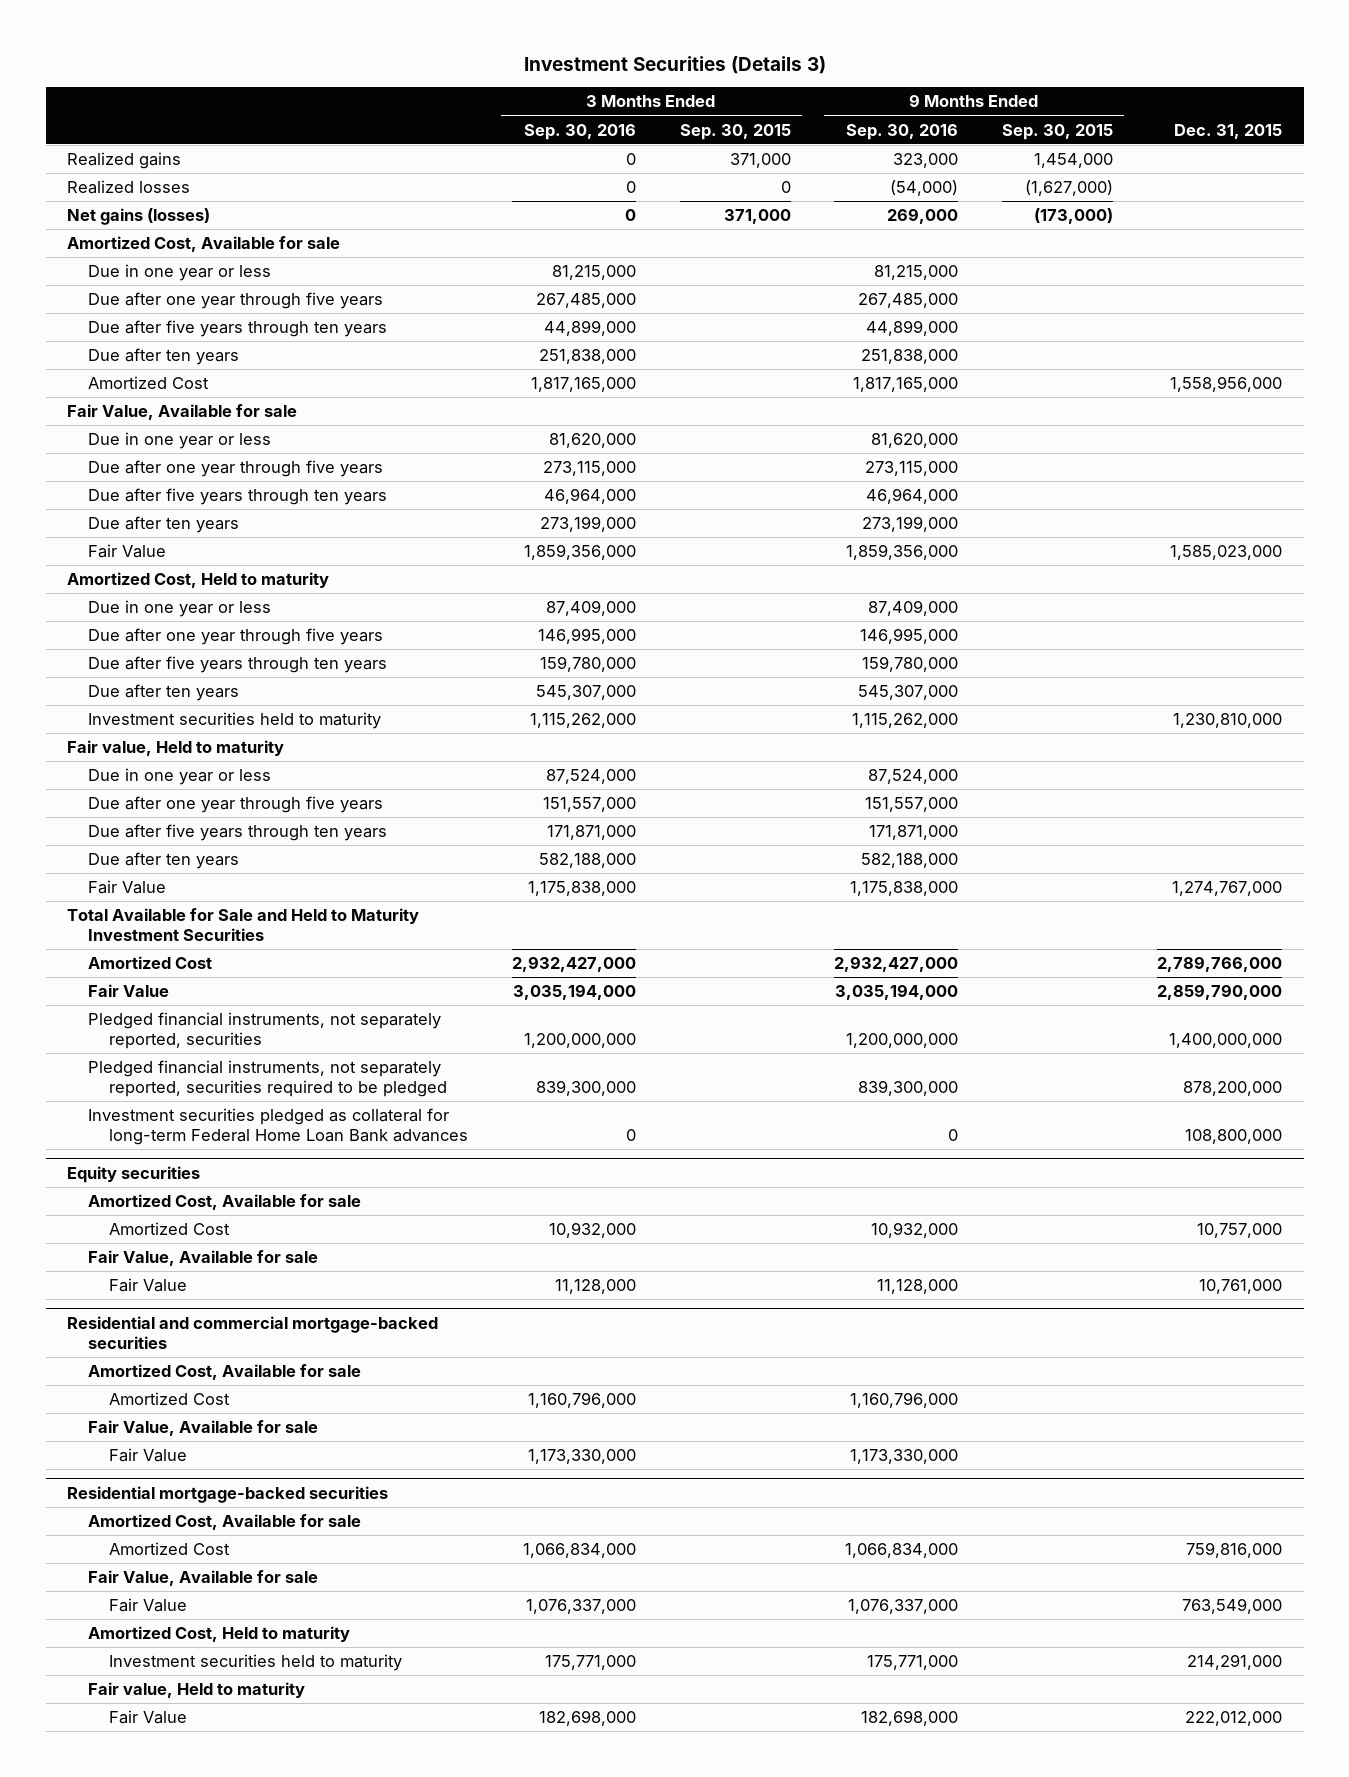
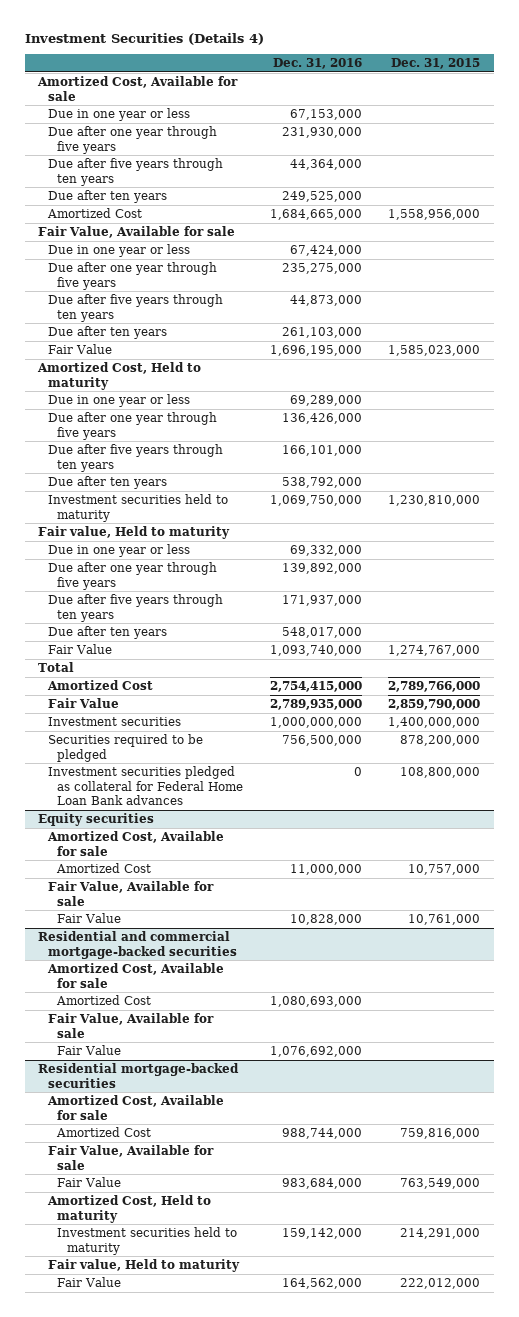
- Investment Securities (Details 3)
+ Investment Securities (Details 4)
- | 3 Months Ended Sep. 30, 2016 | 3 Months Ended Sep. 30, 2015 | 9 Months Ended Sep. 30, 2016 | 9 Months Ended Sep. 30, 2015 | Dec. 31, 2015
+ | Dec. 31, 2016 | Dec. 31, 2015
- Realized gains | 0 | 371,000 | 323,000 | 1,454,000 |
- Realized losses | 0 | 0 | (54,000) | (1,627,000) |
- Net gains (losses) | 0 | 371,000 | 269,000 | (173,000) |
- Total Available for Sale and Held to Maturity Investment Securities
+ Total
- Pledged financial instruments, not separately reported, securities | 1,200,000,000 | | 1,200,000,000 | | 1,400,000,000
- Pledged financial instruments, not separately reported, securities required to be pledged | 839,300,000 | | 839,300,000 | | 878,200,000
- Investment securities pledged as collateral for long-term Federal Home Loan Bank advances | 0 | | 0 | | 108,800,000
+ Investment securities | 1,000,000,000 | 1,400,000,000
+ Securities required to be pledged | 756,500,000 | 878,200,000
+ Investment securities pledged as collateral for Federal Home Loan Bank advances | 0 | 108,800,000

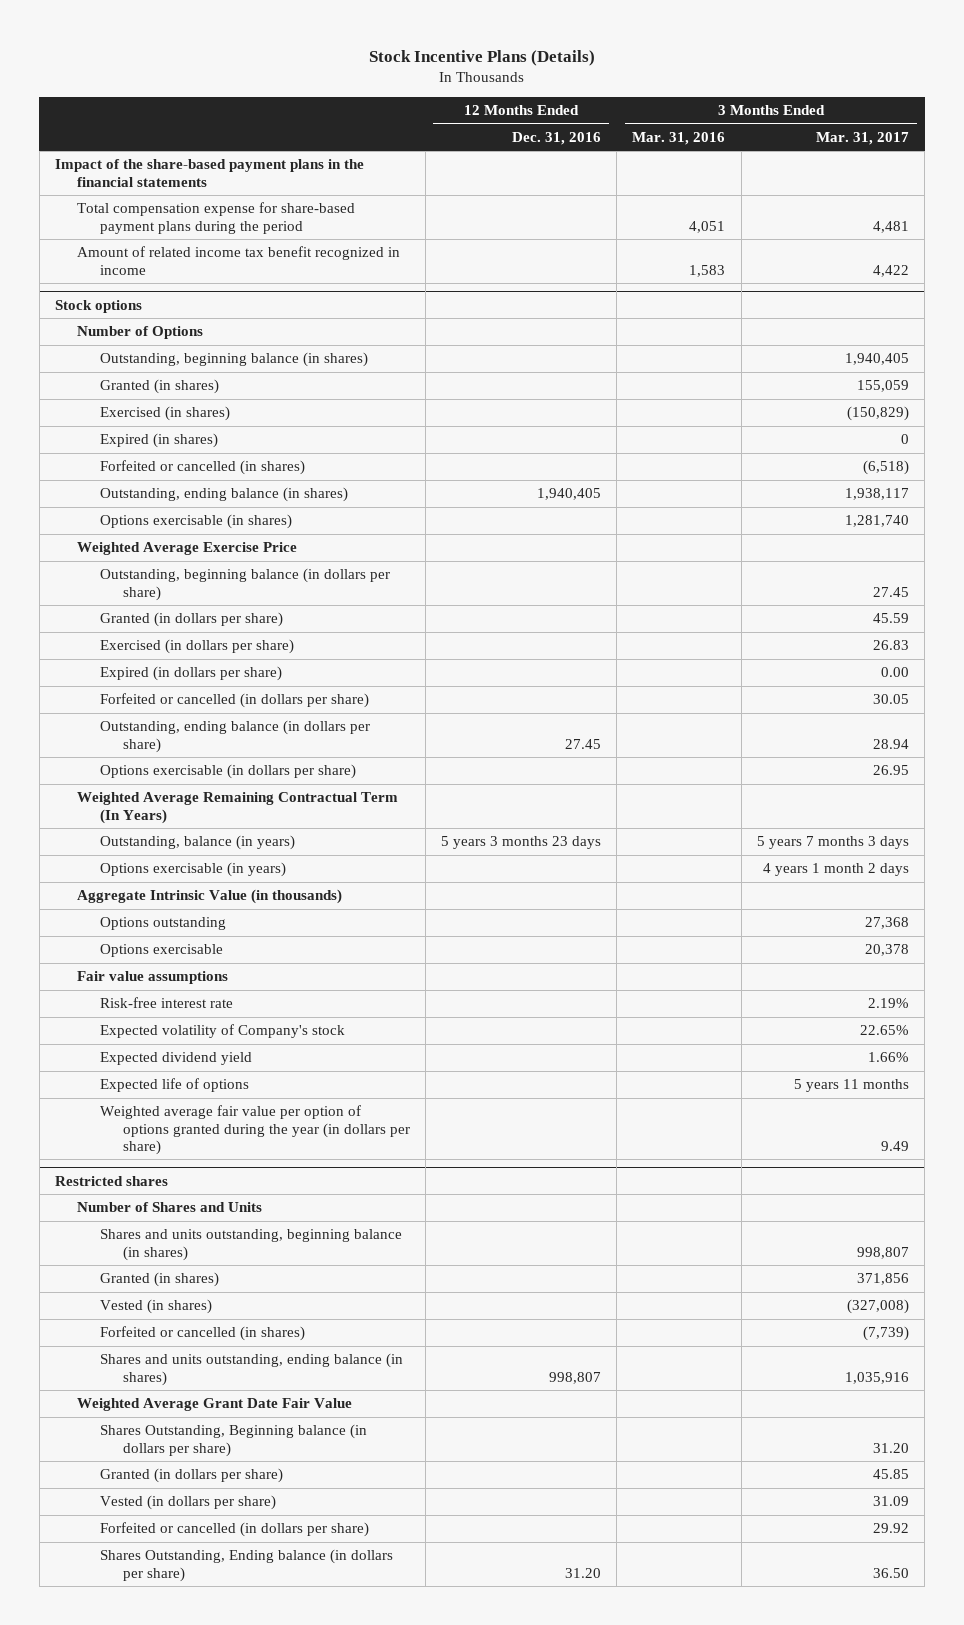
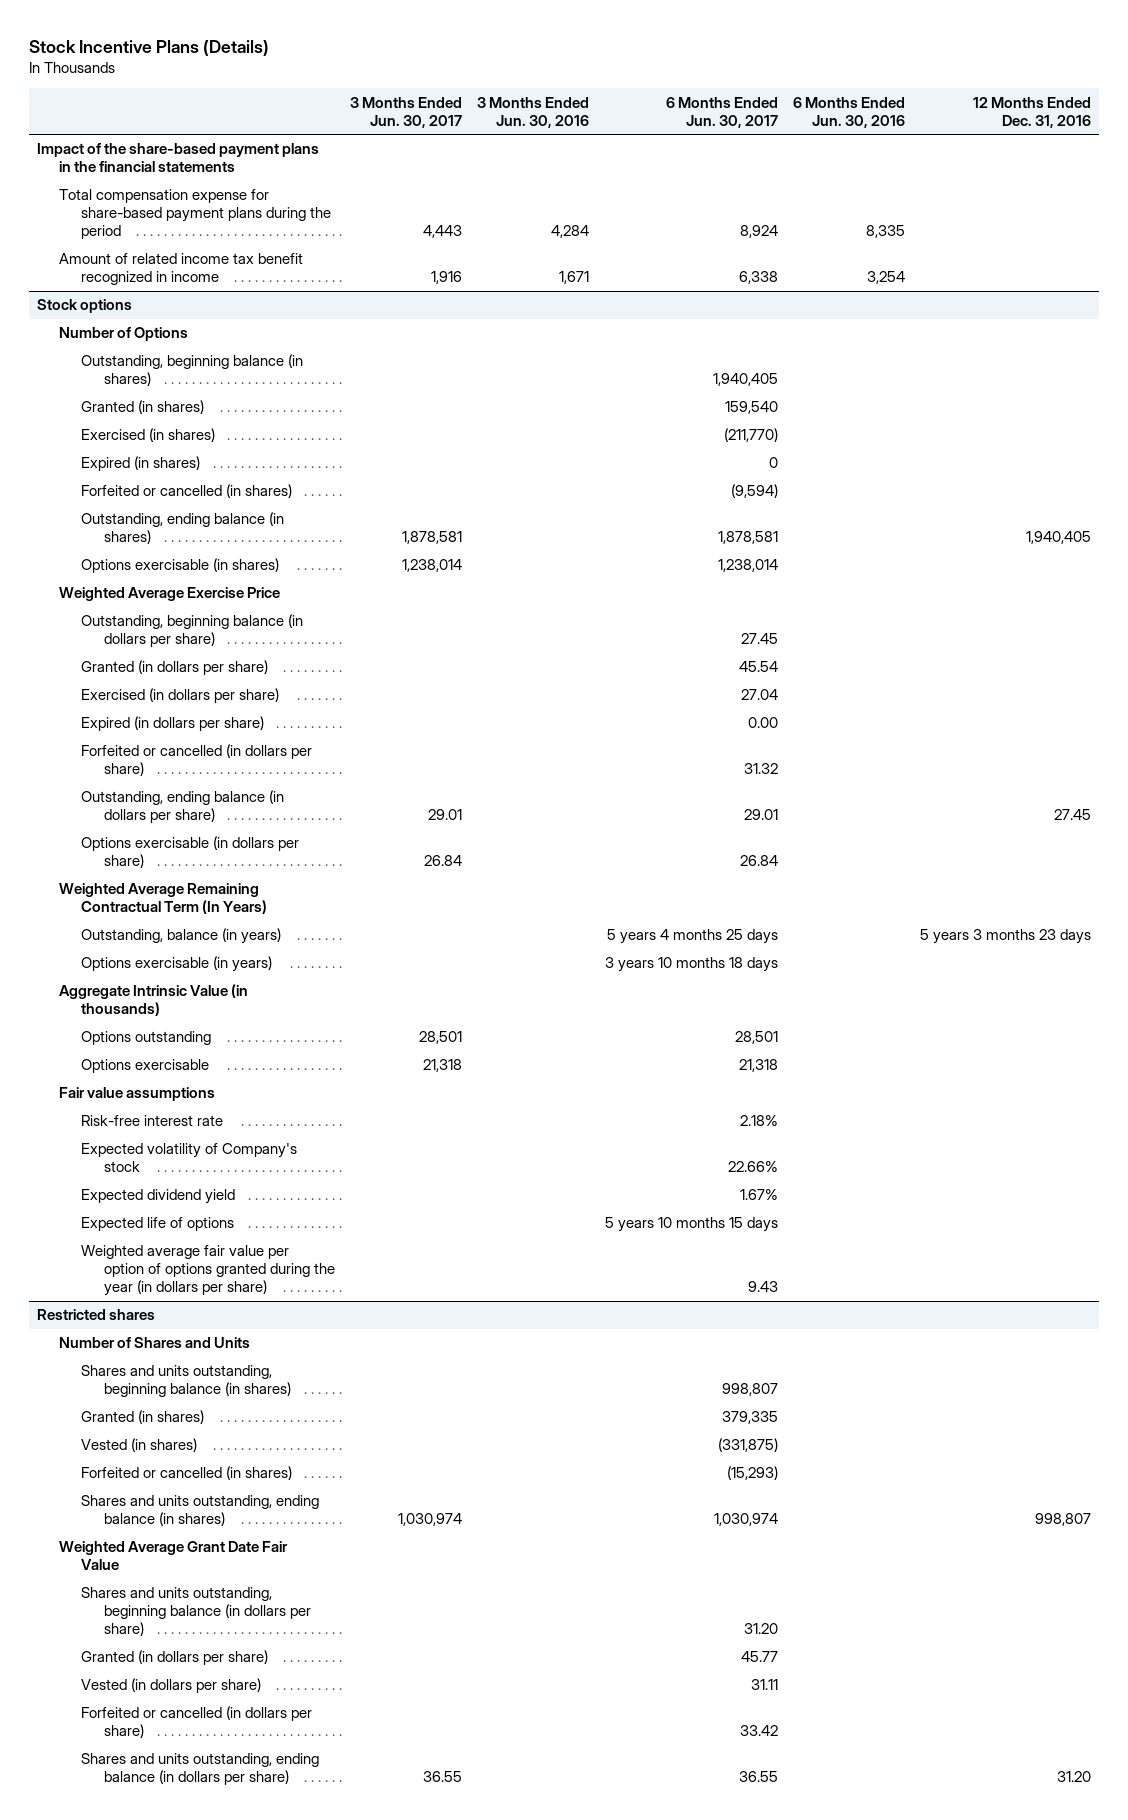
- | 12 Months Ended Dec. 31, 2016 | 3 Months Ended Mar. 31, 2016 | 3 Months Ended Mar. 31, 2017
+ | 3 Months Ended Jun. 30, 2017 | 3 Months Ended Jun. 30, 2016 | 6 Months Ended Jun. 30, 2017 | 6 Months Ended Jun. 30, 2016 | 12 Months Ended Dec. 31, 2016
@ Restricted shares
- Shares Outstanding, Beginning balance (in dollars per share) | | | 31.20
+ Shares and units outstanding, beginning balance (in dollars per share) | | | 31.20 | |
- Shares Outstanding, Ending balance (in dollars per share) | 31.20 | | 36.50
+ Shares and units outstanding, ending balance (in dollars per share) | 36.55 | | 36.55 | | 31.20

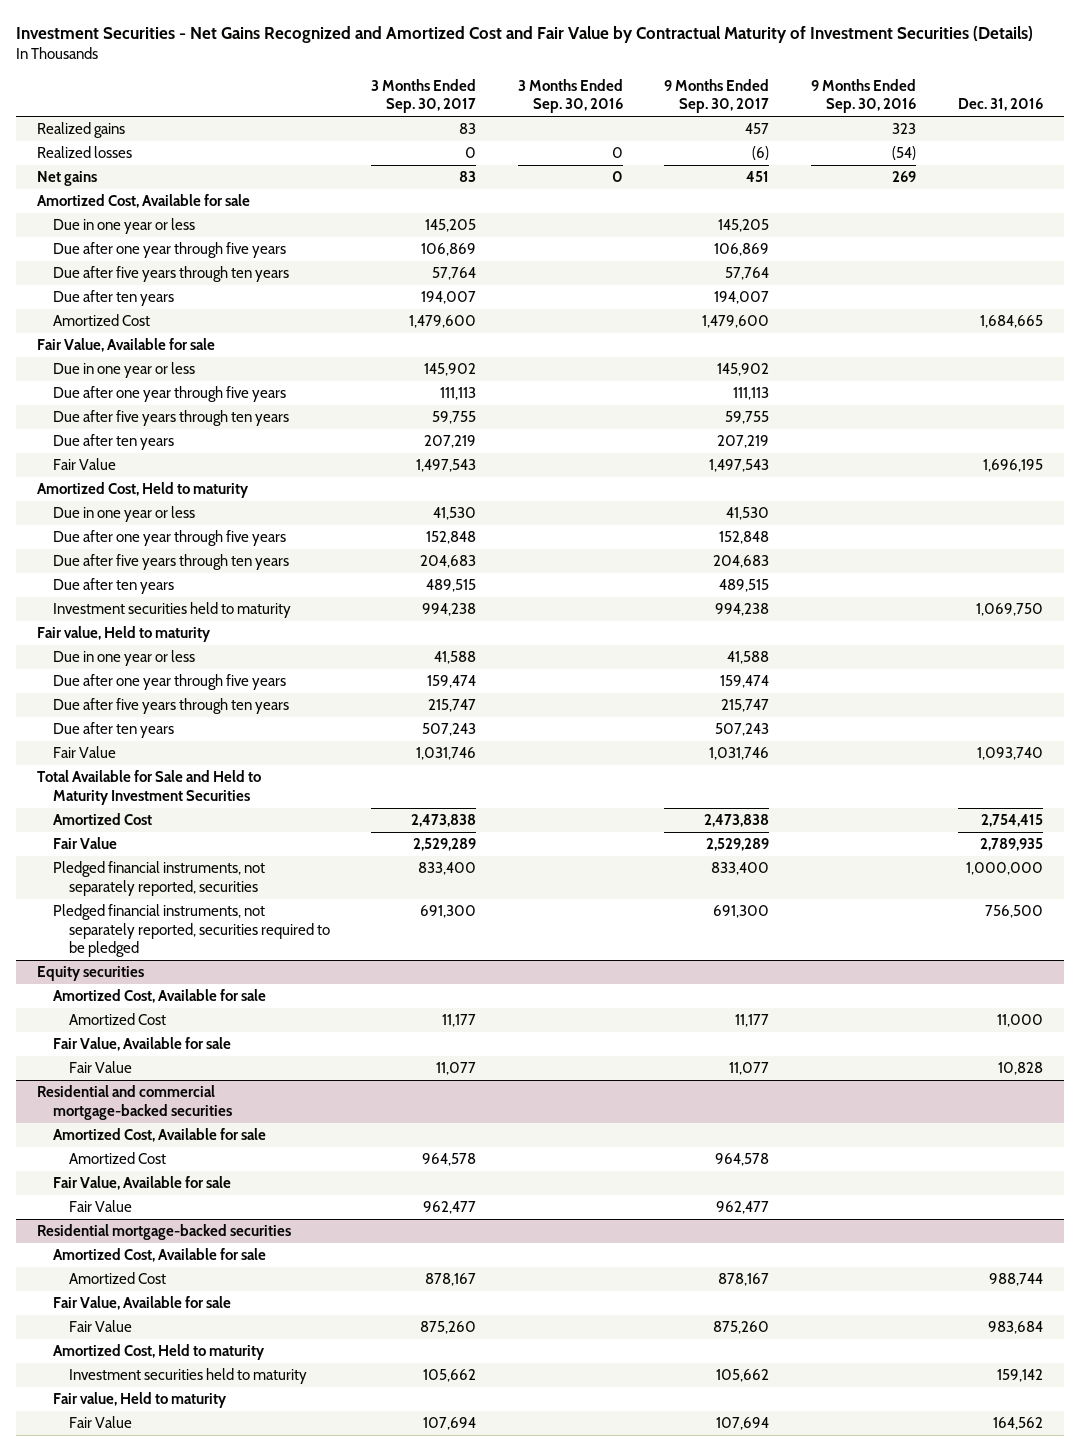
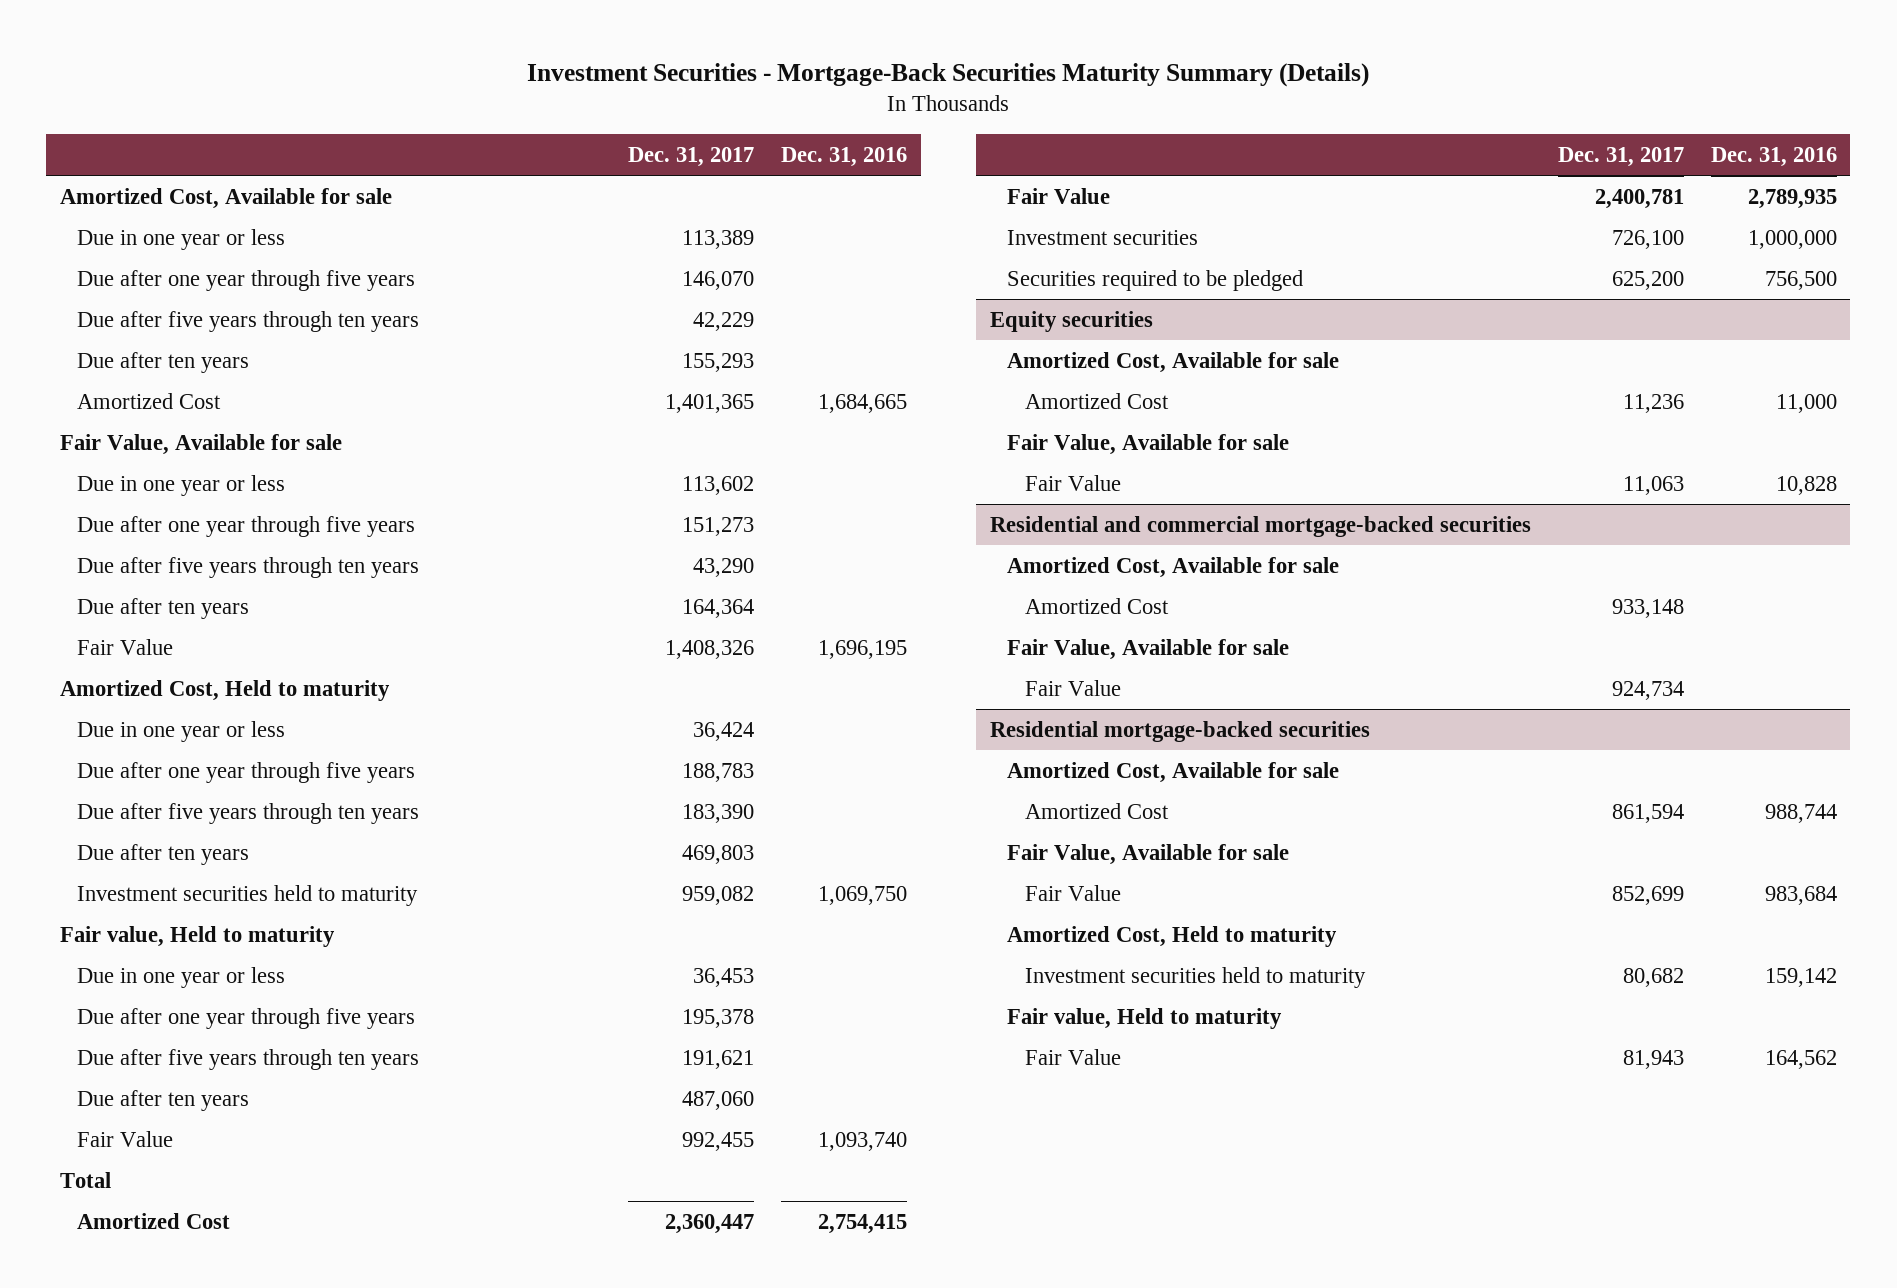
- Investment Securities - Net Gains Recognized and Amortized Cost and Fair Value by Contractual Maturity of Investment Securities (Details)
+ Investment Securities - Mortgage-Back Securities Maturity Summary (Details)
- | 3 Months Ended Sep. 30, 2017 | 3 Months Ended Sep. 30, 2016 | 9 Months Ended Sep. 30, 2017 | 9 Months Ended Sep. 30, 2016 | Dec. 31, 2016
+ | Dec. 31, 2017 | Dec. 31, 2016
- Realized gains | 83 | | 457 | 323 |
- Realized losses | 0 | 0 | (6) | (54) |
- Net gains | 83 | 0 | 451 | 269 |
- Total Available for Sale and Held to Maturity Investment Securities
+ Total
- Pledged financial instruments, not separately reported, securities | 833,400 | | 833,400 | | 1,000,000
- Pledged financial instruments, not separately reported, securities required to be pledged | 691,300 | | 691,300 | | 756,500
+ Investment securities | 726,100 | 1,000,000
+ Securities required to be pledged | 625,200 | 756,500

